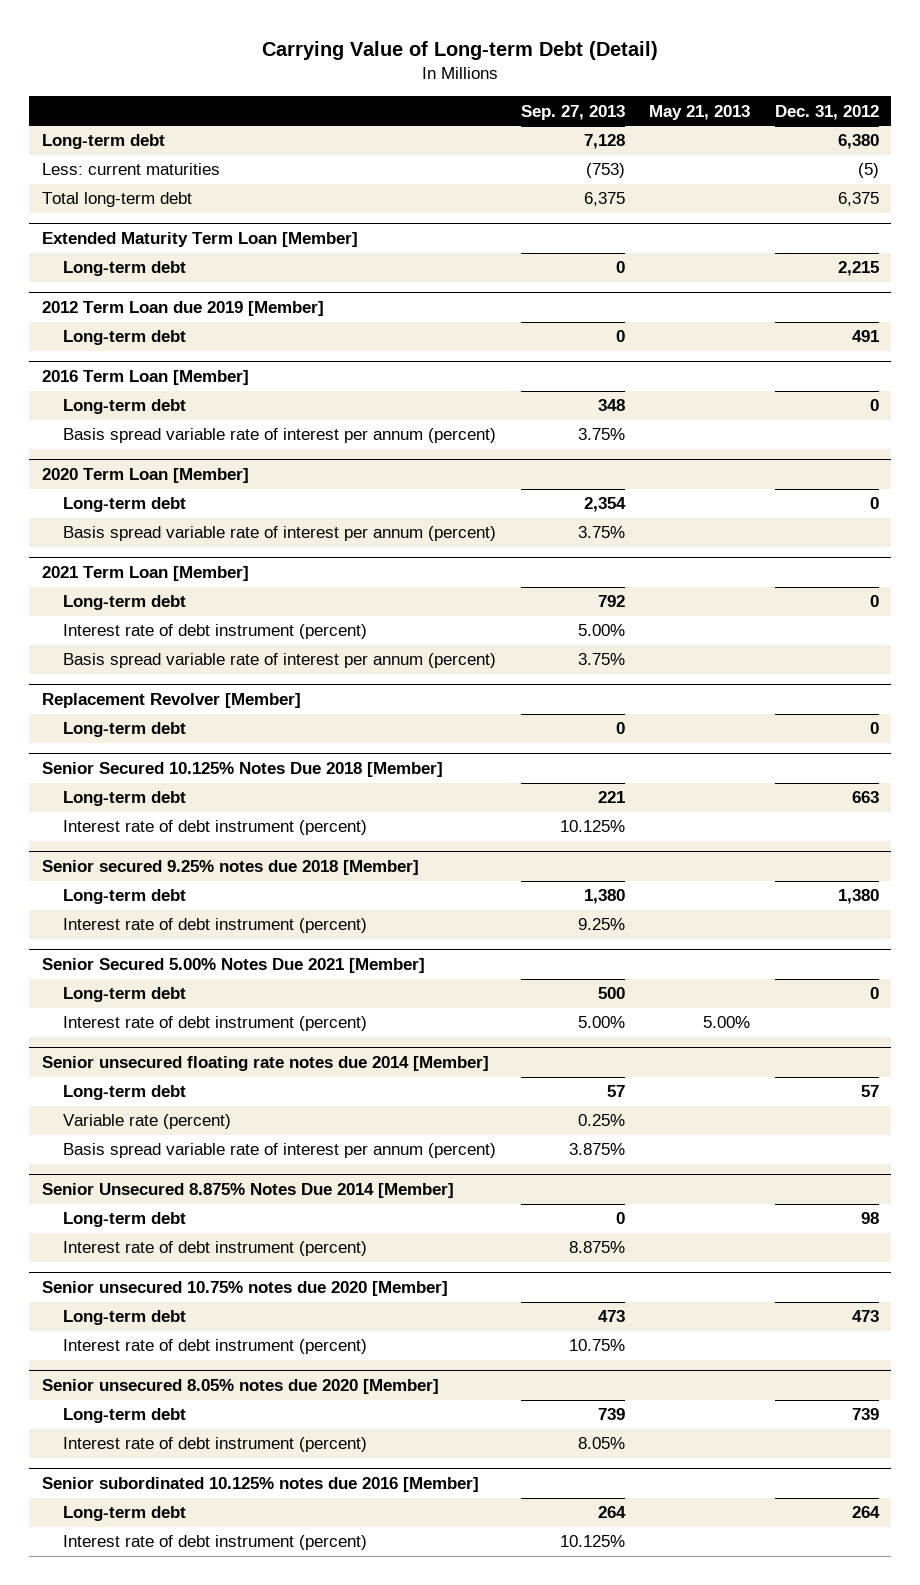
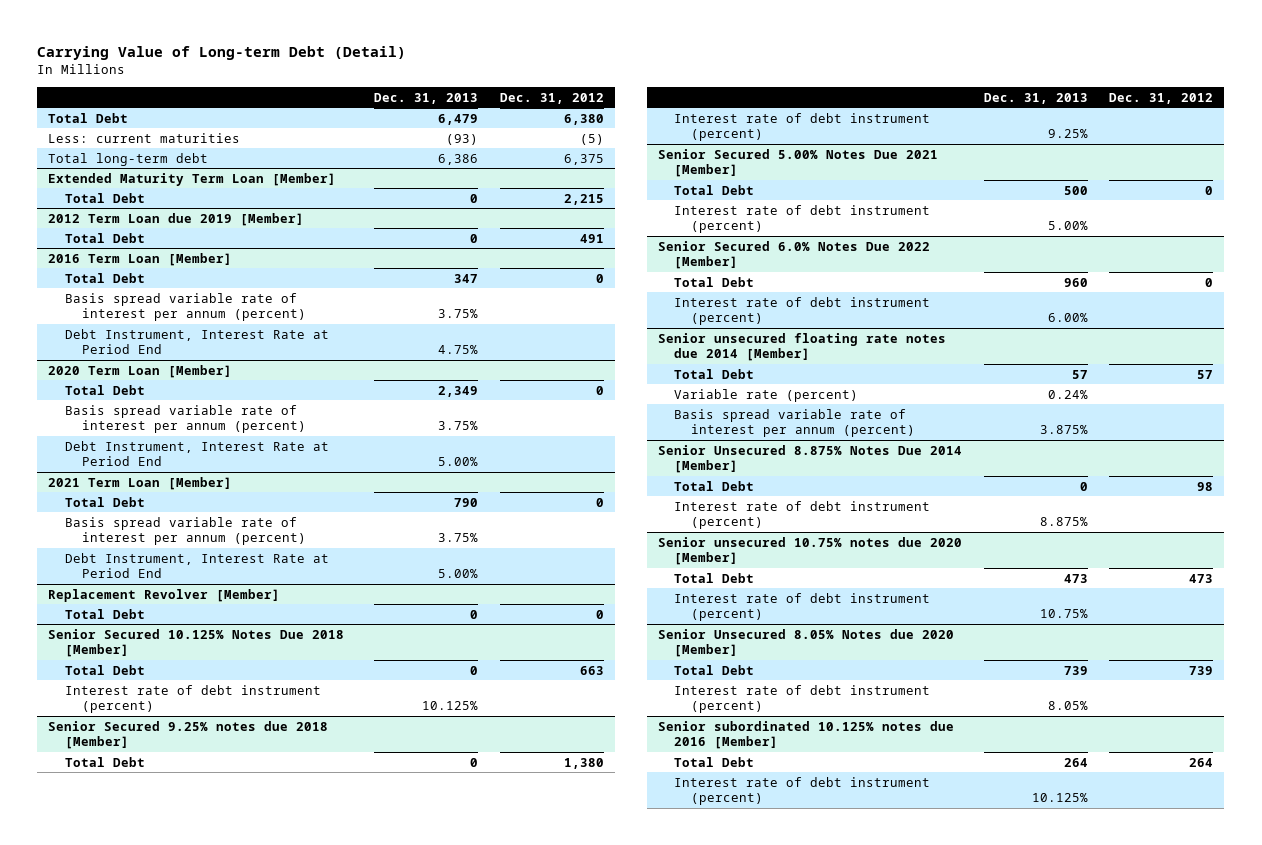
- | Sep. 27, 2013 | May 21, 2013 | Dec. 31, 2012
+ | Dec. 31, 2013 | Dec. 31, 2012
- Long-term debt | 7,128 | | 6,380
+ Total Debt | 6,479 | 6,380
@ Extended Maturity Term Loan [Member]
- Long-term debt | 0 | | 2,215
+ Total Debt | 0 | 2,215
@ 2012 Term Loan due 2019 [Member]
- Long-term debt | 0 | | 491
+ Total Debt | 0 | 491
@ 2016 Term Loan [Member]
- Long-term debt | 348 | | 0
+ Total Debt | 347 | 0
+ Debt Instrument, Interest Rate at Period End | 4.75% |
@ 2020 Term Loan [Member]
- Long-term debt | 2,354 | | 0
+ Total Debt | 2,349 | 0
+ Debt Instrument, Interest Rate at Period End | 5.00% |
@ 2021 Term Loan [Member]
- Long-term debt | 792 | | 0
- Interest rate of debt instrument (percent) | 5.00% | |
+ Total Debt | 790 | 0
+ Debt Instrument, Interest Rate at Period End | 5.00% |
@ Replacement Revolver [Member]
- Long-term debt | 0 | | 0
+ Total Debt | 0 | 0
@ Senior Secured 10.125% Notes Due 2018 [Member]
- Long-term debt | 221 | | 663
+ Total Debt | 0 | 663
- Senior secured 9.25% notes due 2018 [Member]
- Long-term debt | 1,380 | | 1,380
+ Senior Secured 9.25% notes due 2018 [Member]
+ Total Debt | 0 | 1,380
@ Senior Secured 5.00% Notes Due 2021 [Member]
- Long-term debt | 500 | | 0
+ Total Debt | 500 | 0
+ Senior Secured 6.0% Notes Due 2022 [Member]
+ Total Debt | 960 | 0
+ Interest rate of debt instrument (percent) | 6.00% |
@ Senior unsecured floating rate notes due 2014 [Member]
- Long-term debt | 57 | | 57
+ Total Debt | 57 | 57
@ Senior Unsecured 8.875% Notes Due 2014 [Member]
- Long-term debt | 0 | | 98
+ Total Debt | 0 | 98
@ Senior unsecured 10.75% notes due 2020 [Member]
- Long-term debt | 473 | | 473
+ Total Debt | 473 | 473
- Senior unsecured 8.05% notes due 2020 [Member]
- Long-term debt | 739 | | 739
+ Senior Unsecured 8.05% Notes due 2020 [Member]
+ Total Debt | 739 | 739
@ Senior subordinated 10.125% notes due 2016 [Member]
- Long-term debt | 264 | | 264
+ Total Debt | 264 | 264

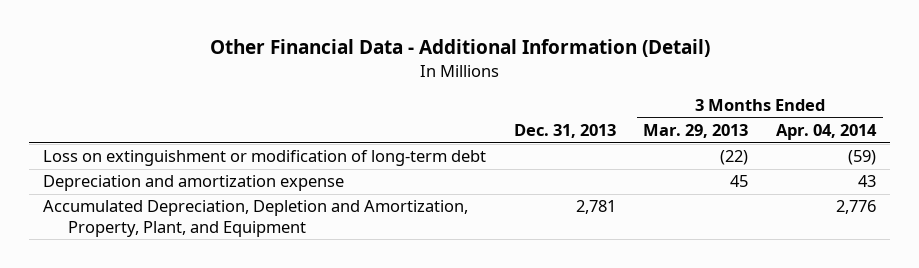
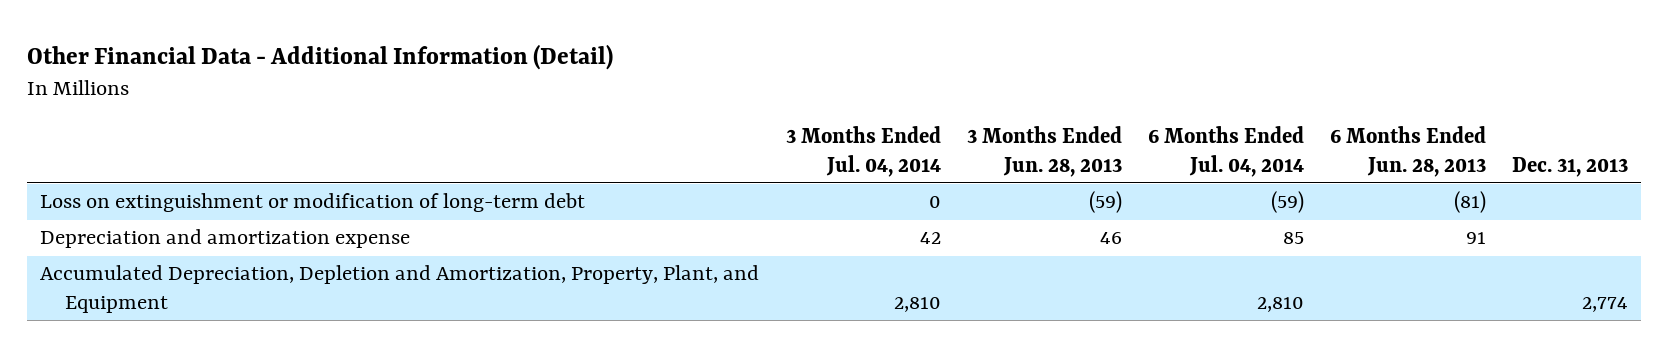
- | Dec. 31, 2013 | 3 Months Ended Mar. 29, 2013 | 3 Months Ended Apr. 04, 2014
+ | 3 Months Ended Jul. 04, 2014 | 3 Months Ended Jun. 28, 2013 | 6 Months Ended Jul. 04, 2014 | 6 Months Ended Jun. 28, 2013 | Dec. 31, 2013
- Accumulated Depreciation, Depletion and Amortization, Property, Plant, and Equipment | 2,781 | | 2,776
+ Accumulated Depreciation, Depletion and Amortization, Property, Plant, and Equipment | 2,810 | | 2,810 | | 2,774

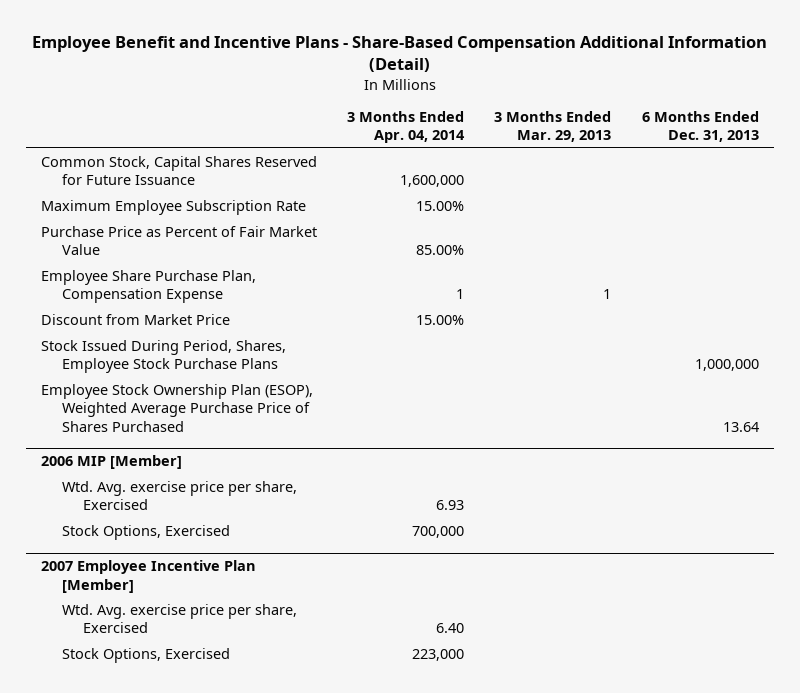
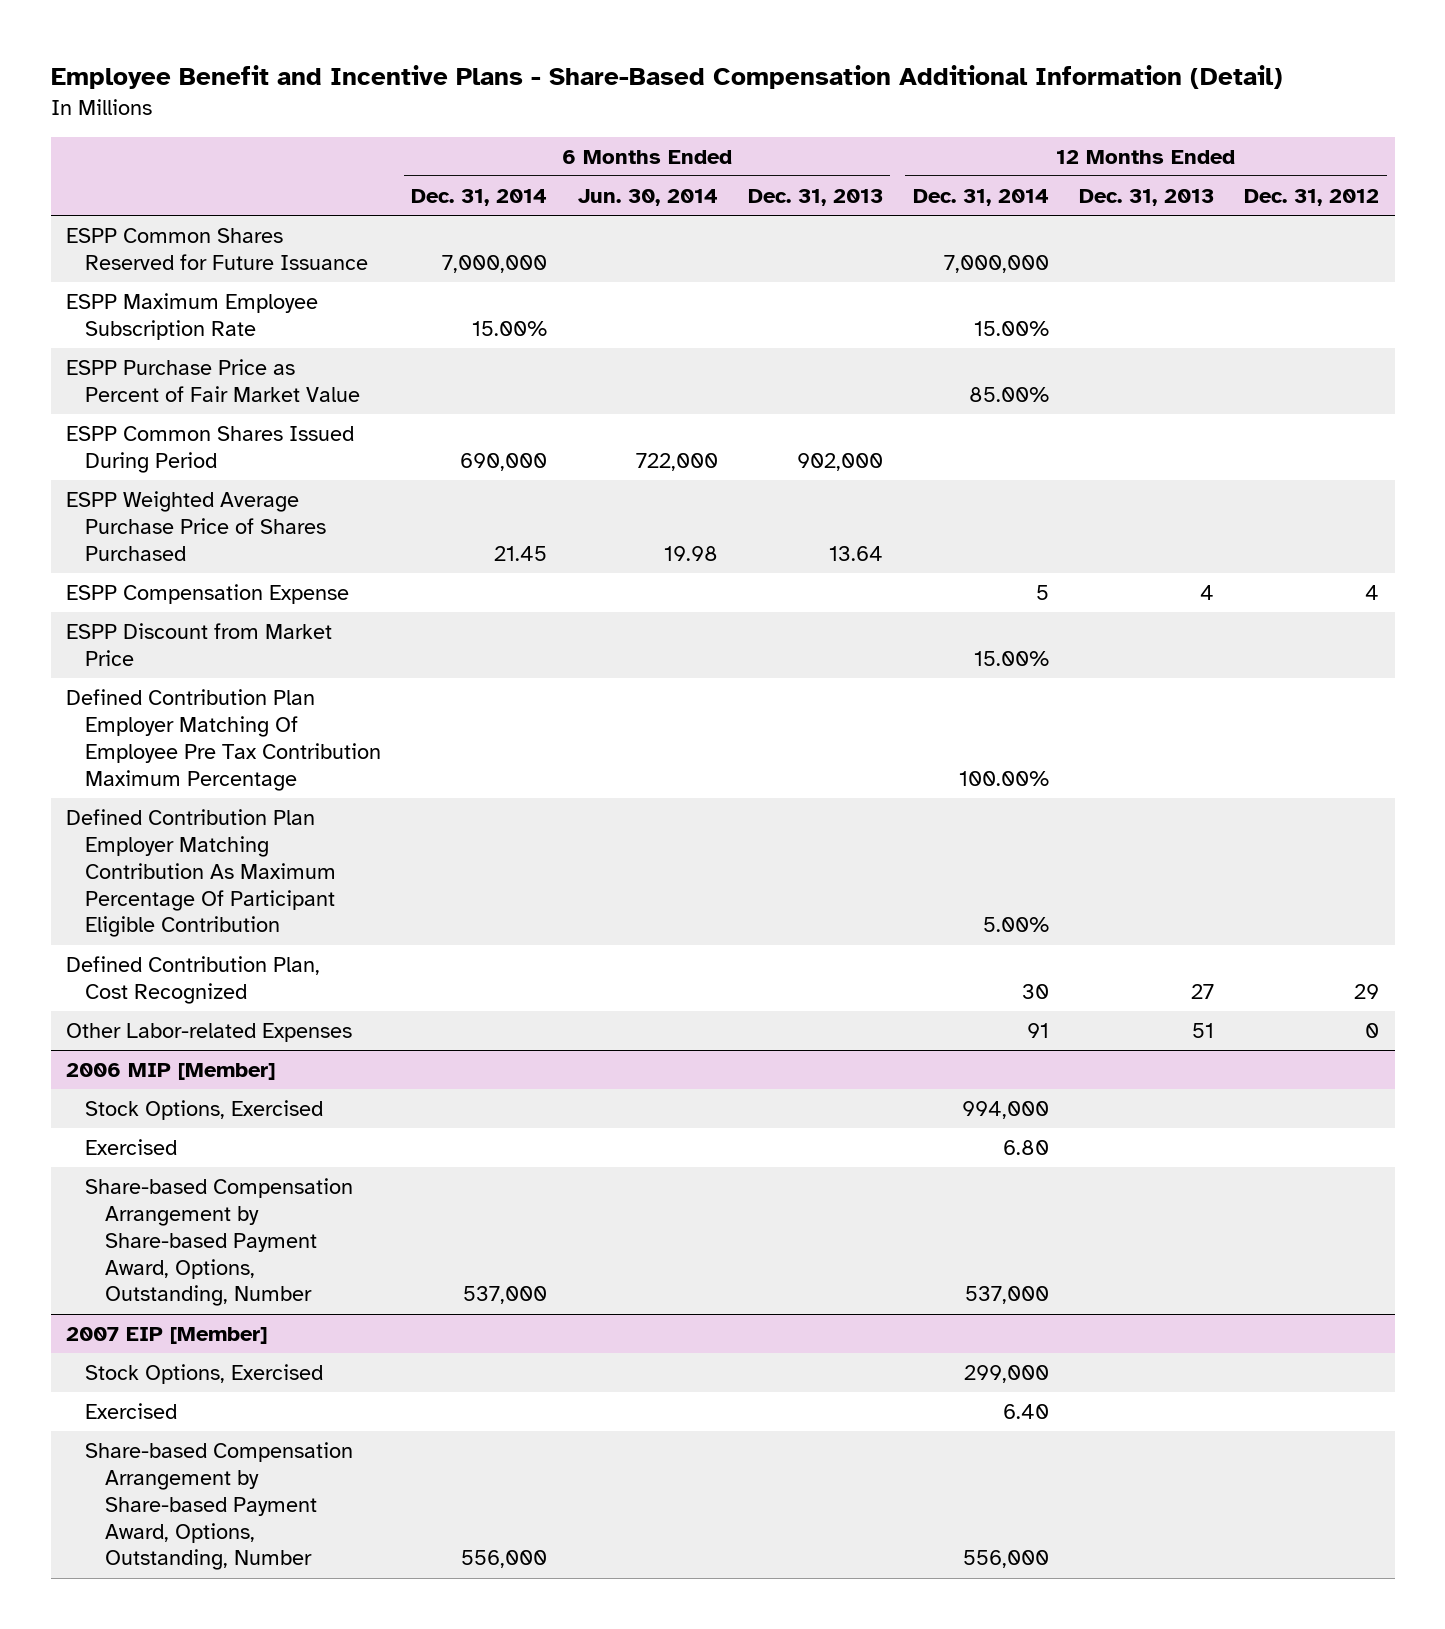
- | 3 Months Ended Apr. 04, 2014 | 3 Months Ended Mar. 29, 2013 | 6 Months Ended Dec. 31, 2013
+ | 6 Months Ended Dec. 31, 2014 | 6 Months Ended Jun. 30, 2014 | 6 Months Ended Dec. 31, 2013 | 12 Months Ended Dec. 31, 2014 | 12 Months Ended Dec. 31, 2013 | 12 Months Ended Dec. 31, 2012
- Common Stock, Capital Shares Reserved for Future Issuance | 1,600,000 | |
- Maximum Employee Subscription Rate | 15.00% | |
- Purchase Price as Percent of Fair Market Value | 85.00% | |
- Employee Share Purchase Plan, Compensation Expense | 1 | 1 |
- Discount from Market Price | 15.00% | |
- Stock Issued During Period, Shares, Employee Stock Purchase Plans | | | 1,000,000
- Employee Stock Ownership Plan (ESOP), Weighted Average Purchase Price of Shares Purchased | | | 13.64
+ ESPP Common Shares Reserved for Future Issuance | 7,000,000 | | | 7,000,000 | |
+ ESPP Maximum Employee Subscription Rate | 15.00% | | | 15.00% | |
+ ESPP Purchase Price as Percent of Fair Market Value | | | | 85.00% | |
+ ESPP Common Shares Issued During Period | 690,000 | 722,000 | 902,000 | | |
+ ESPP Weighted Average Purchase Price of Shares Purchased | 21.45 | 19.98 | 13.64 | | |
+ ESPP Compensation Expense | | | | 5 | 4 | 4
+ ESPP Discount from Market Price | | | | 15.00% | |
+ Defined Contribution Plan Employer Matching Of Employee Pre Tax Contribution Maximum Percentage | | | | 100.00% | |
+ Defined Contribution Plan Employer Matching Contribution As Maximum Percentage Of Participant Eligible Contribution | | | | 5.00% | |
+ Defined Contribution Plan, Cost Recognized | | | | 30 | 27 | 29
+ Other Labor-related Expenses | | | | 91 | 51 | 0
@ 2006 MIP [Member]
- Wtd. Avg. exercise price per share, Exercised | 6.93 | |
- 2007 Employee Incentive Plan [Member]
- Wtd. Avg. exercise price per share, Exercised | 6.40 | |
- Stock Options, Exercised | 223,000 | |
@ 2006 MIP [Member]
+ Exercised | | | | 6.80 | |
+ Share-based Compensation Arrangement by Share-based Payment Award, Options, Outstanding, Number | 537,000 | | | 537,000 | |
+ 2007 EIP [Member]
+ Stock Options, Exercised | | | | 299,000 | |
+ Exercised | | | | 6.40 | |
+ Share-based Compensation Arrangement by Share-based Payment Award, Options, Outstanding, Number | 556,000 | | | 556,000 | |

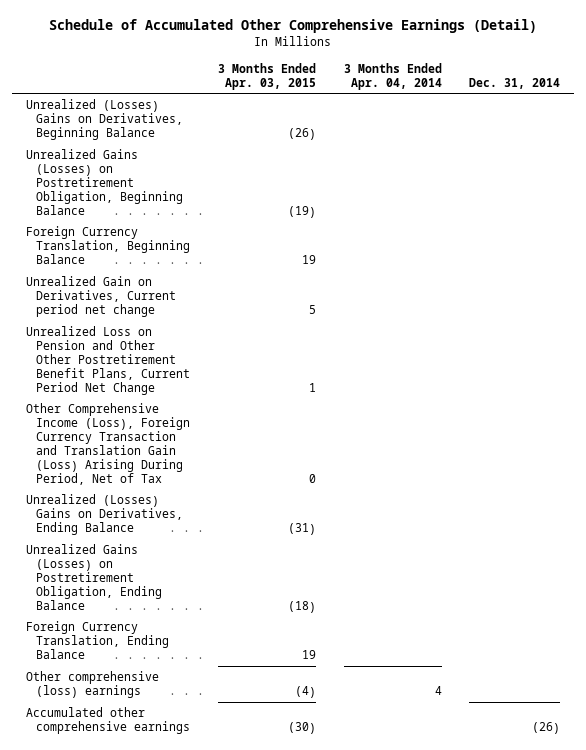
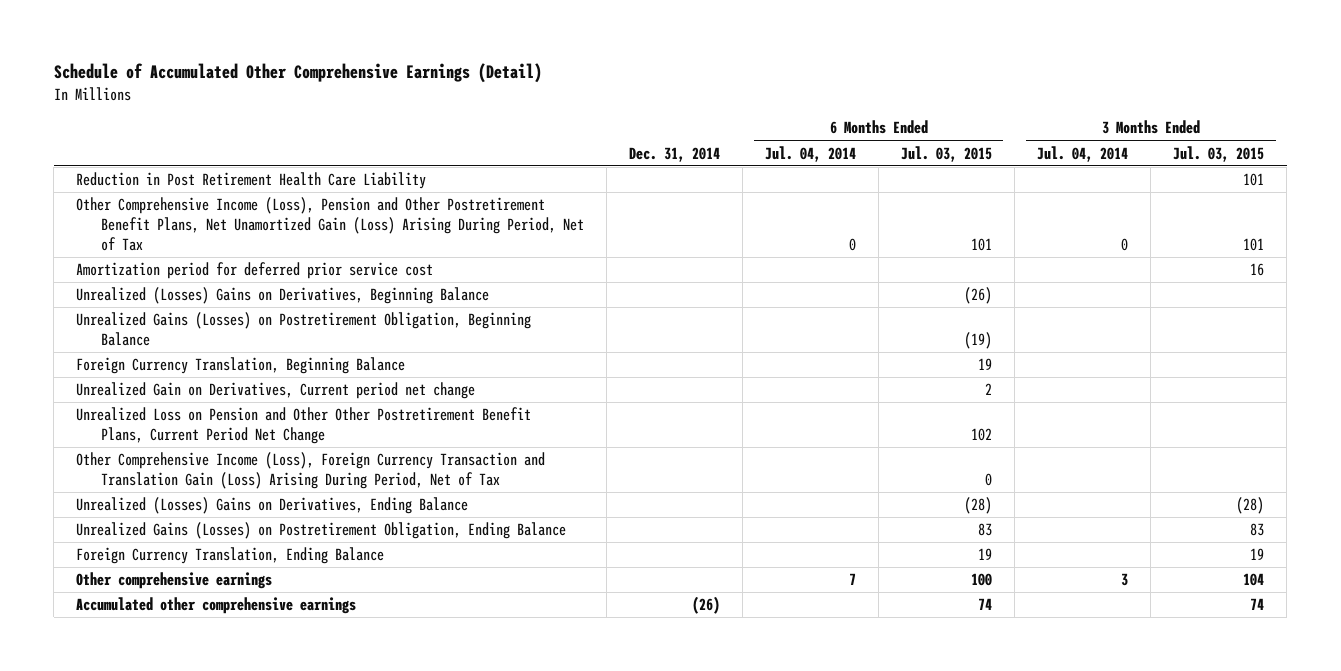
- | 3 Months Ended Apr. 03, 2015 | 3 Months Ended Apr. 04, 2014 | Dec. 31, 2014
+ | Dec. 31, 2014 | 6 Months Ended Jul. 04, 2014 | 6 Months Ended Jul. 03, 2015 | 3 Months Ended Jul. 04, 2014 | 3 Months Ended Jul. 03, 2015
+ Reduction in Post Retirement Health Care Liability | | | | | 101
+ Other Comprehensive Income (Loss), Pension and Other Postretirement Benefit Plans, Net Unamortized Gain (Loss) Arising During Period, Net of Tax | | 0 | 101 | 0 | 101
+ Amortization period for deferred prior service cost | | | | | 16
- Other comprehensive (loss) earnings | (4) | 4 |
+ Other comprehensive earnings | | 7 | 100 | 3 | 104

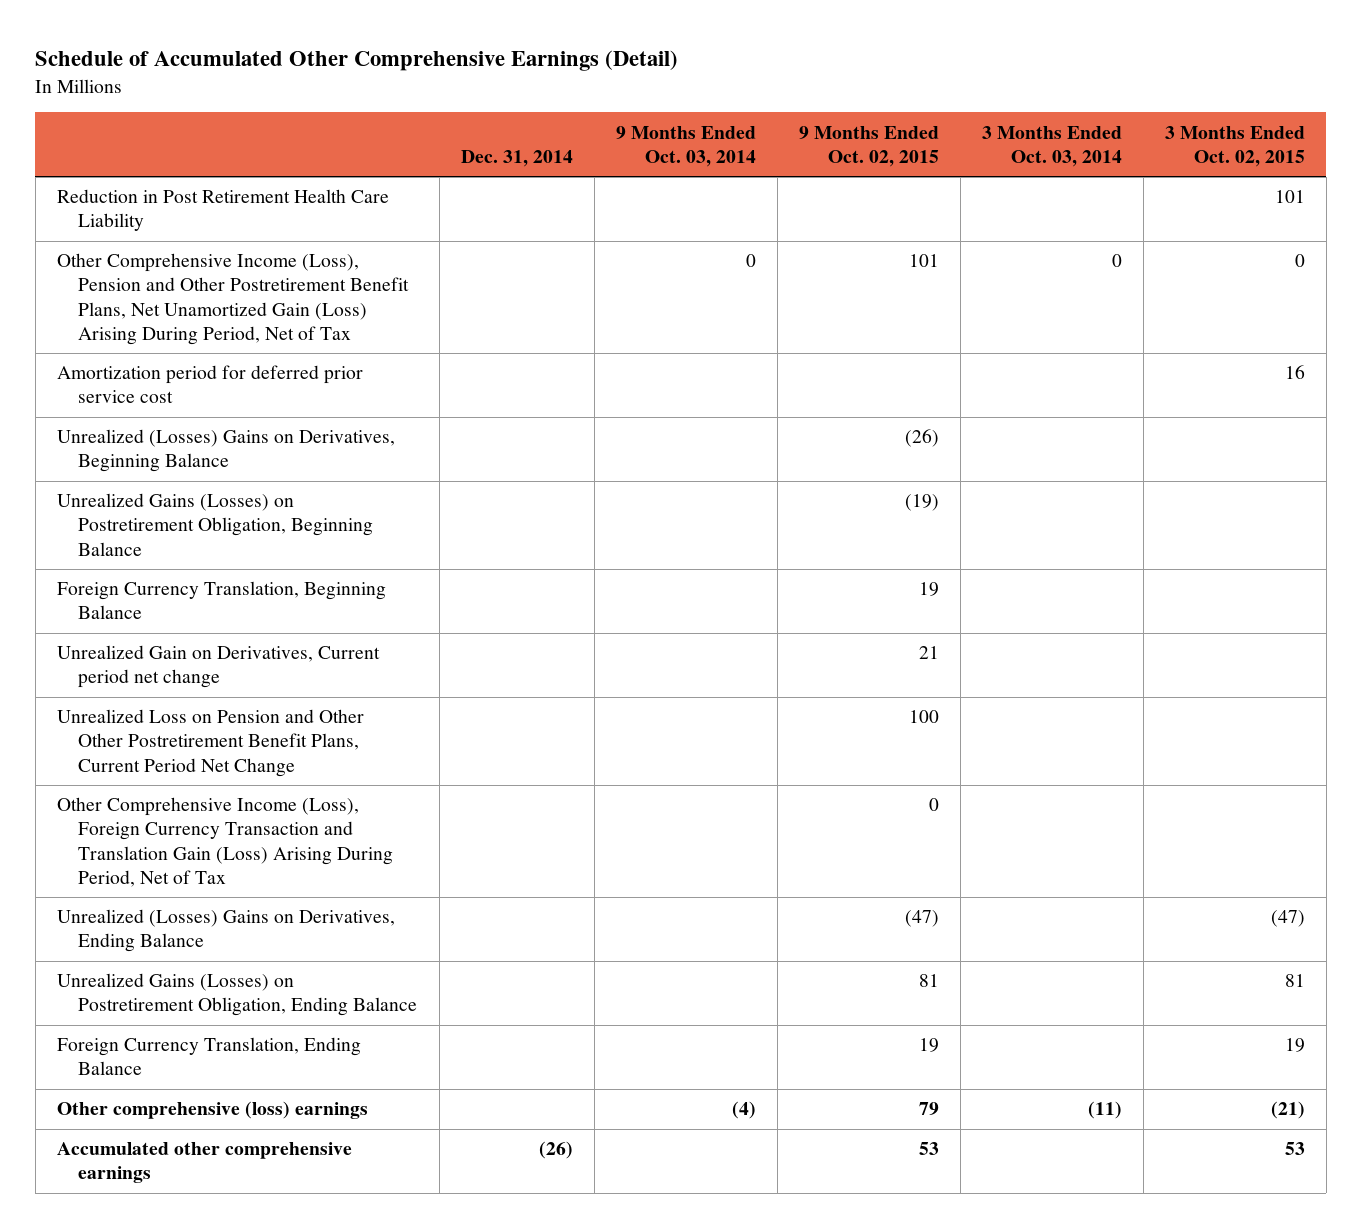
- | Dec. 31, 2014 | 6 Months Ended Jul. 04, 2014 | 6 Months Ended Jul. 03, 2015 | 3 Months Ended Jul. 04, 2014 | 3 Months Ended Jul. 03, 2015
+ | Dec. 31, 2014 | 9 Months Ended Oct. 03, 2014 | 9 Months Ended Oct. 02, 2015 | 3 Months Ended Oct. 03, 2014 | 3 Months Ended Oct. 02, 2015
- Other comprehensive earnings | | 7 | 100 | 3 | 104
+ Other comprehensive (loss) earnings | | (4) | 79 | (11) | (21)

